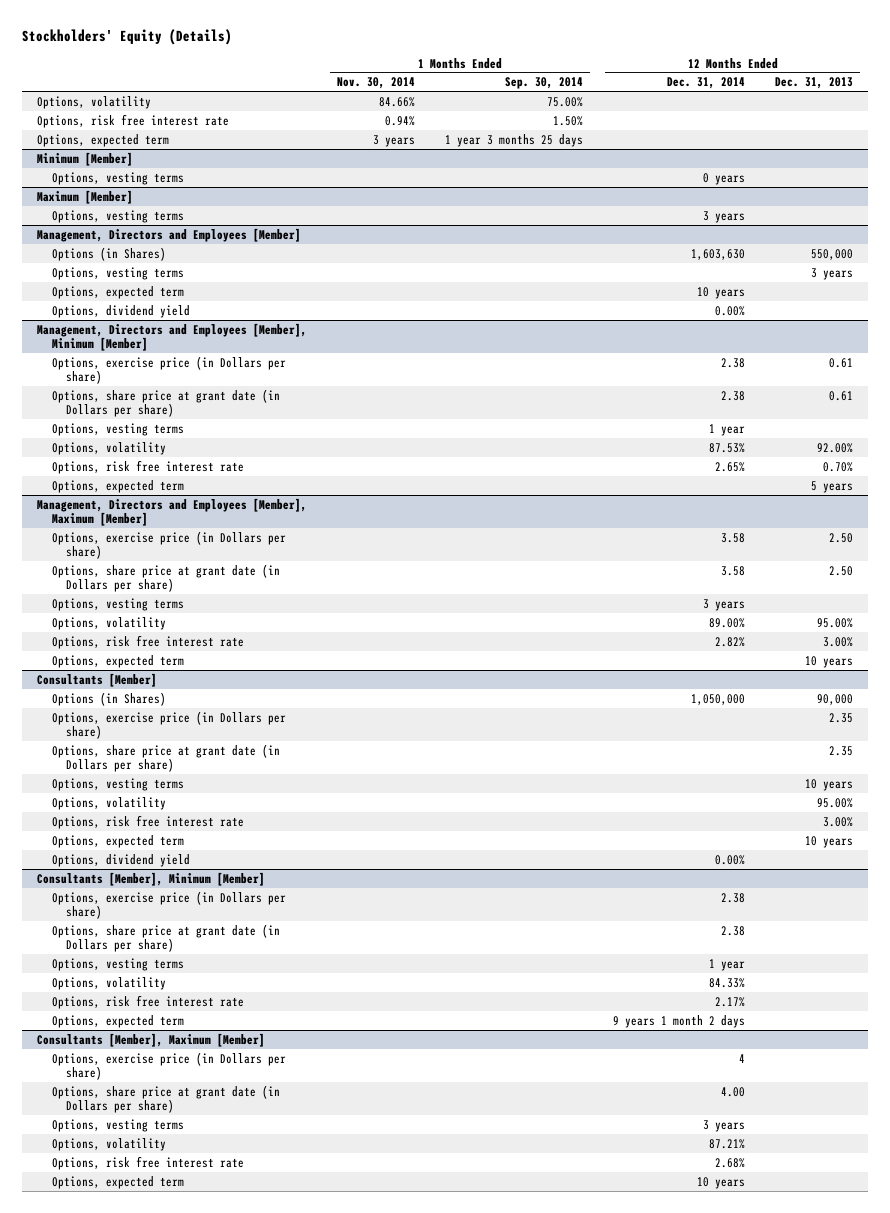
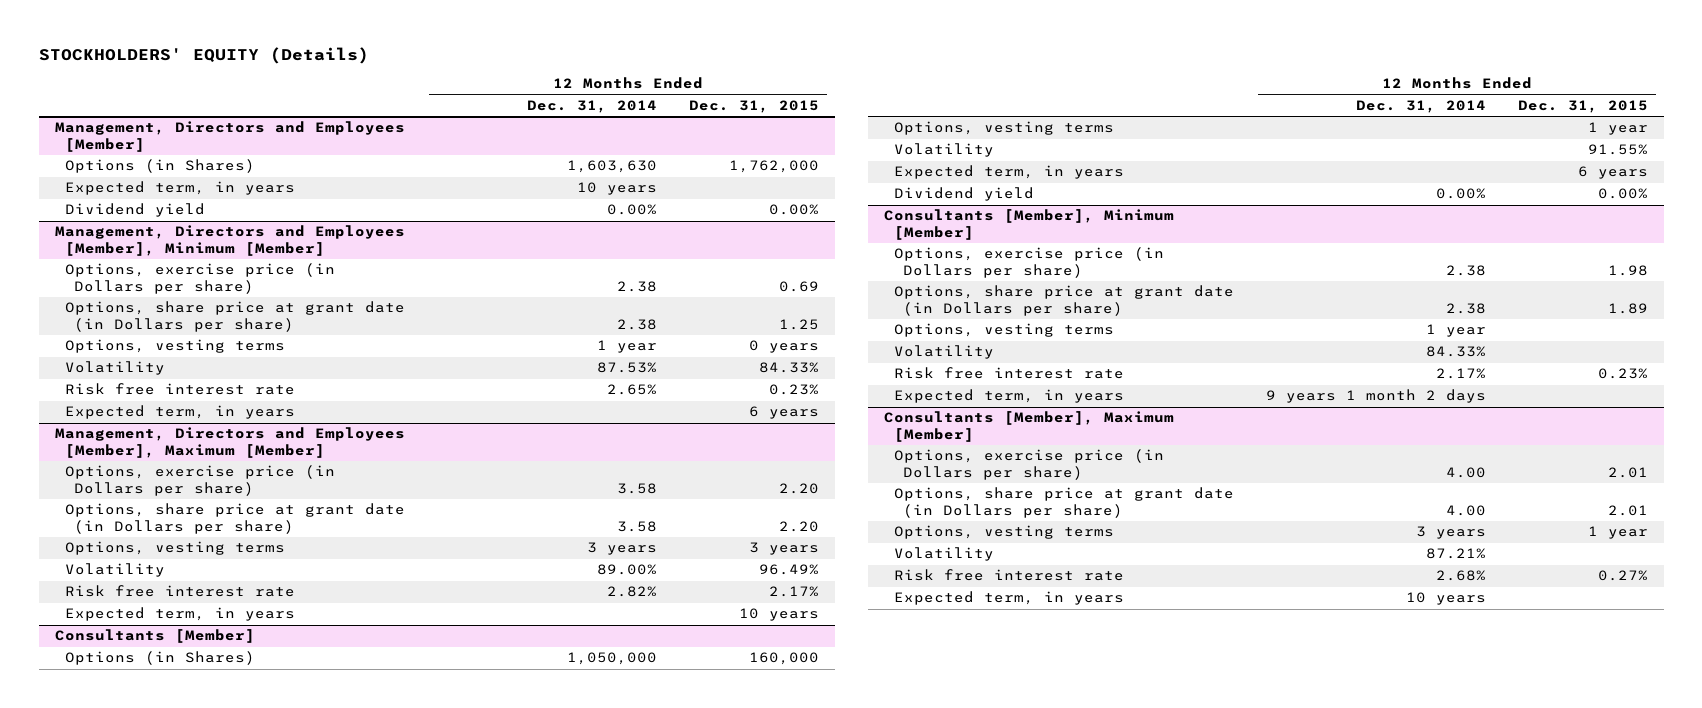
- Stockholders' Equity (Details)
+ STOCKHOLDERS' EQUITY (Details)
- | 1 Months Ended Nov. 30, 2014 | 1 Months Ended Sep. 30, 2014 | 12 Months Ended Dec. 31, 2014 | 12 Months Ended Dec. 31, 2013
+ | 12 Months Ended Dec. 31, 2014 | 12 Months Ended Dec. 31, 2015
- Options, volatility | 84.66% | 75.00% | |
- Options, risk free interest rate | 0.94% | 1.50% | |
- Options, expected term | 3 years | 1 year 3 months 25 days | |
- Minimum [Member]
- Options, vesting terms | | | 0 years |
- Maximum [Member]
- Options, vesting terms | | | 3 years |
@ Management, Directors and Employees [Member]
- Options, vesting terms | | | | 3 years
- Options, expected term | | | 10 years |
- Options, dividend yield | | | 0.00% |
+ Expected term, in years | 10 years |
+ Dividend yield | 0.00% | 0.00%
@ Management, Directors and Employees [Member], Minimum [Member]
- Options, volatility | | | 87.53% | 92.00%
- Options, risk free interest rate | | | 2.65% | 0.70%
- Options, expected term | | | | 5 years
+ Volatility | 87.53% | 84.33%
+ Risk free interest rate | 2.65% | 0.23%
+ Expected term, in years | | 6 years
@ Management, Directors and Employees [Member], Maximum [Member]
- Options, volatility | | | 89.00% | 95.00%
- Options, risk free interest rate | | | 2.82% | 3.00%
- Options, expected term | | | | 10 years
+ Volatility | 89.00% | 96.49%
+ Risk free interest rate | 2.82% | 2.17%
+ Expected term, in years | | 10 years
@ Consultants [Member]
- Options, exercise price (in Dollars per share) | | | | 2.35
- Options, share price at grant date (in Dollars per share) | | | | 2.35
- Options, volatility | | | | 95.00%
- Options, risk free interest rate | | | | 3.00%
- Options, expected term | | | | 10 years
- Options, dividend yield | | | 0.00% |
+ Volatility | | 91.55%
+ Expected term, in years | | 6 years
+ Dividend yield | 0.00% | 0.00%
@ Consultants [Member], Minimum [Member]
- Options, volatility | | | 84.33% |
- Options, risk free interest rate | | | 2.17% |
- Options, expected term | | | 9 years 1 month 2 days |
+ Volatility | 84.33% |
+ Risk free interest rate | 2.17% | 0.23%
+ Expected term, in years | 9 years 1 month 2 days |
@ Consultants [Member], Maximum [Member]
- Options, exercise price (in Dollars per share) | | | 4 |
+ Options, exercise price (in Dollars per share) | 4.00 | 2.01
- Options, volatility | | | 87.21% |
- Options, risk free interest rate | | | 2.68% |
- Options, expected term | | | 10 years |
+ Volatility | 87.21% |
+ Risk free interest rate | 2.68% | 0.27%
+ Expected term, in years | 10 years |

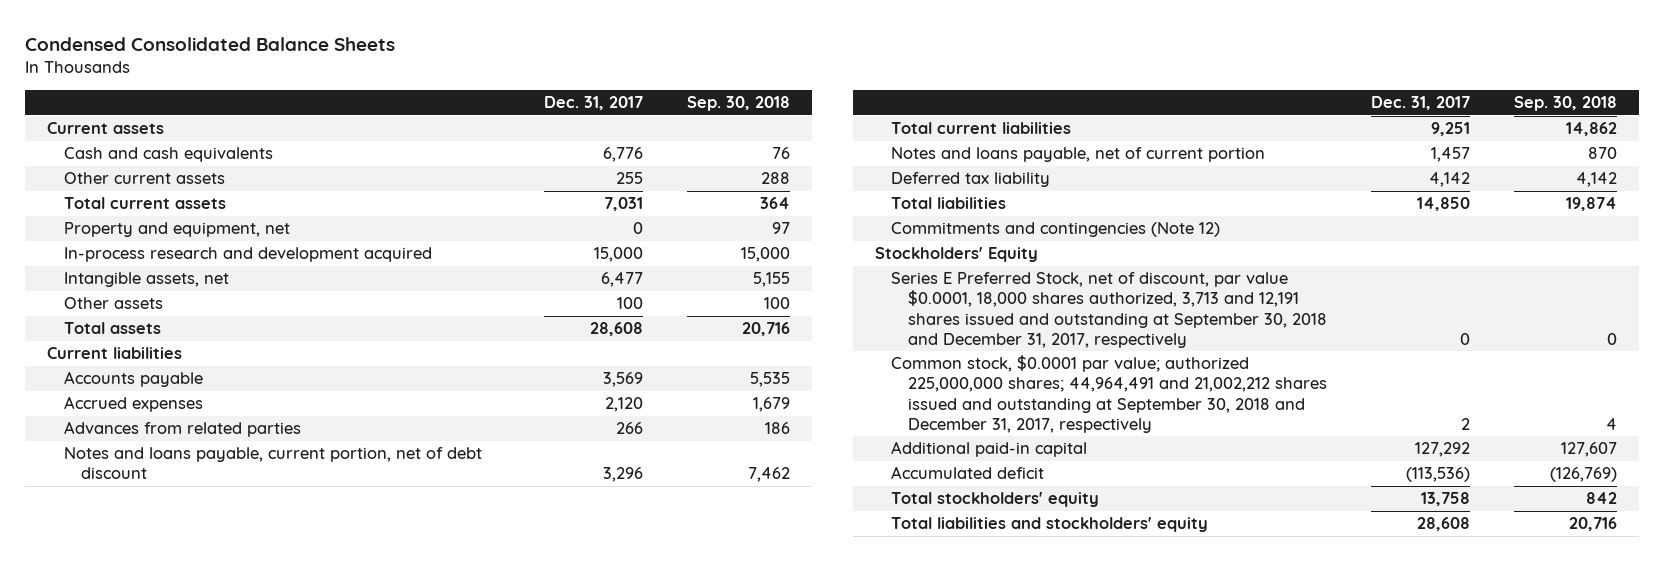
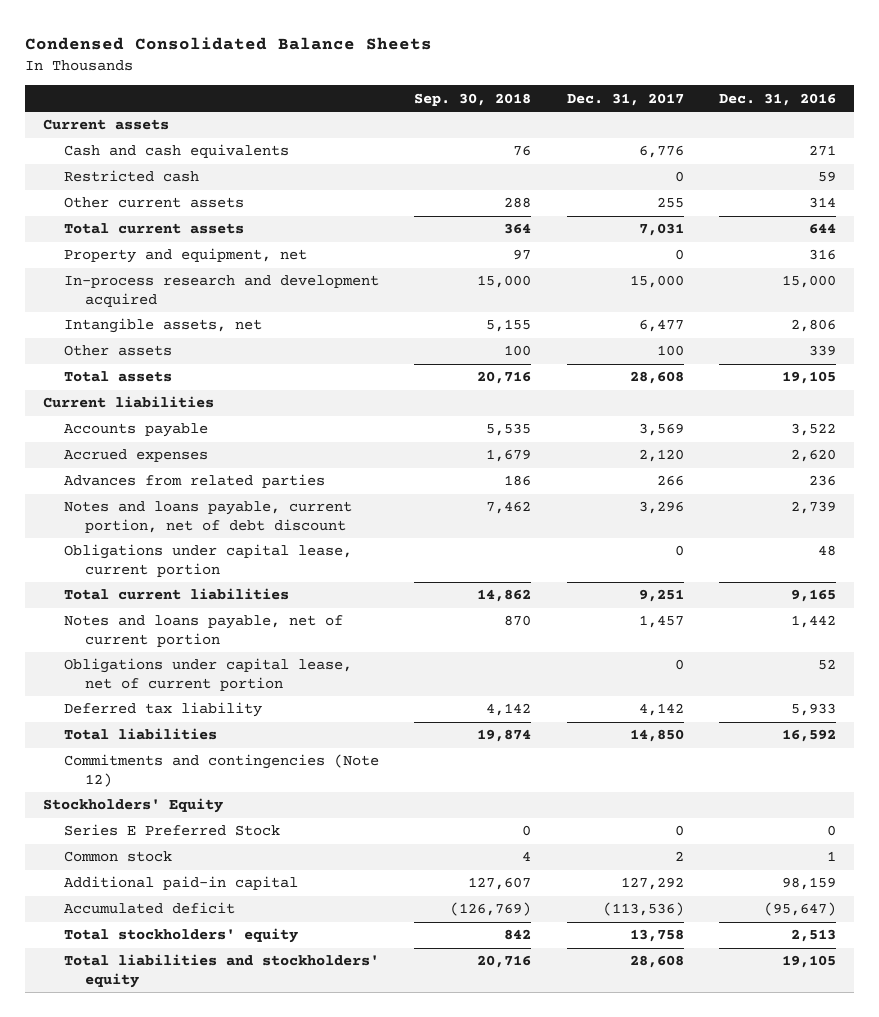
- | Dec. 31, 2017 | Sep. 30, 2018
+ | Sep. 30, 2018 | Dec. 31, 2017 | Dec. 31, 2016
+ Restricted cash | | 0 | 59
+ Obligations under capital lease, current portion | | 0 | 48
+ Obligations under capital lease, net of current portion | | 0 | 52
- Series E Preferred Stock, net of discount, par value $0.0001, 18,000 shares authorized, 3,713 and 12,191 shares issued and outstanding at September 30, 2018 and December 31, 2017, respectively | 0 | 0
- Common stock, $0.0001 par value; authorized 225,000,000 shares; 44,964,491 and 21,002,212 shares issued and outstanding at September 30, 2018 and December 31, 2017, respectively | 2 | 4
+ Series E Preferred Stock | 0 | 0 | 0
+ Common stock | 4 | 2 | 1

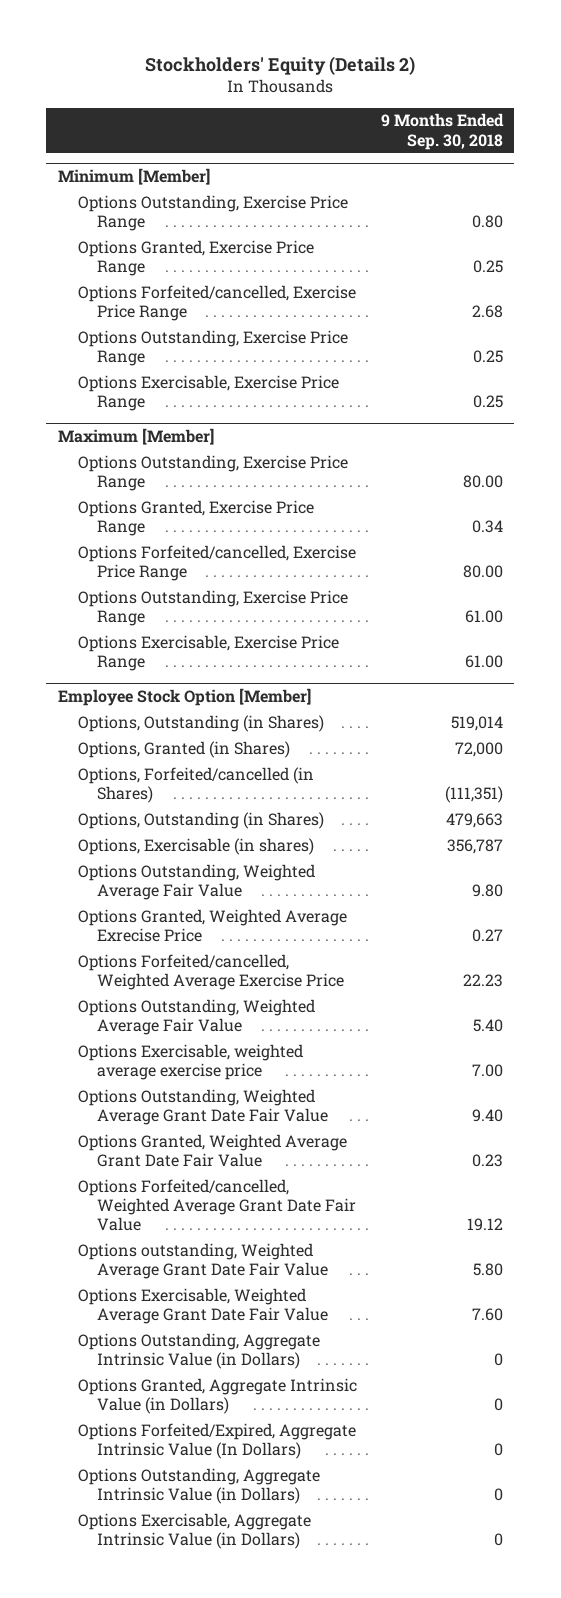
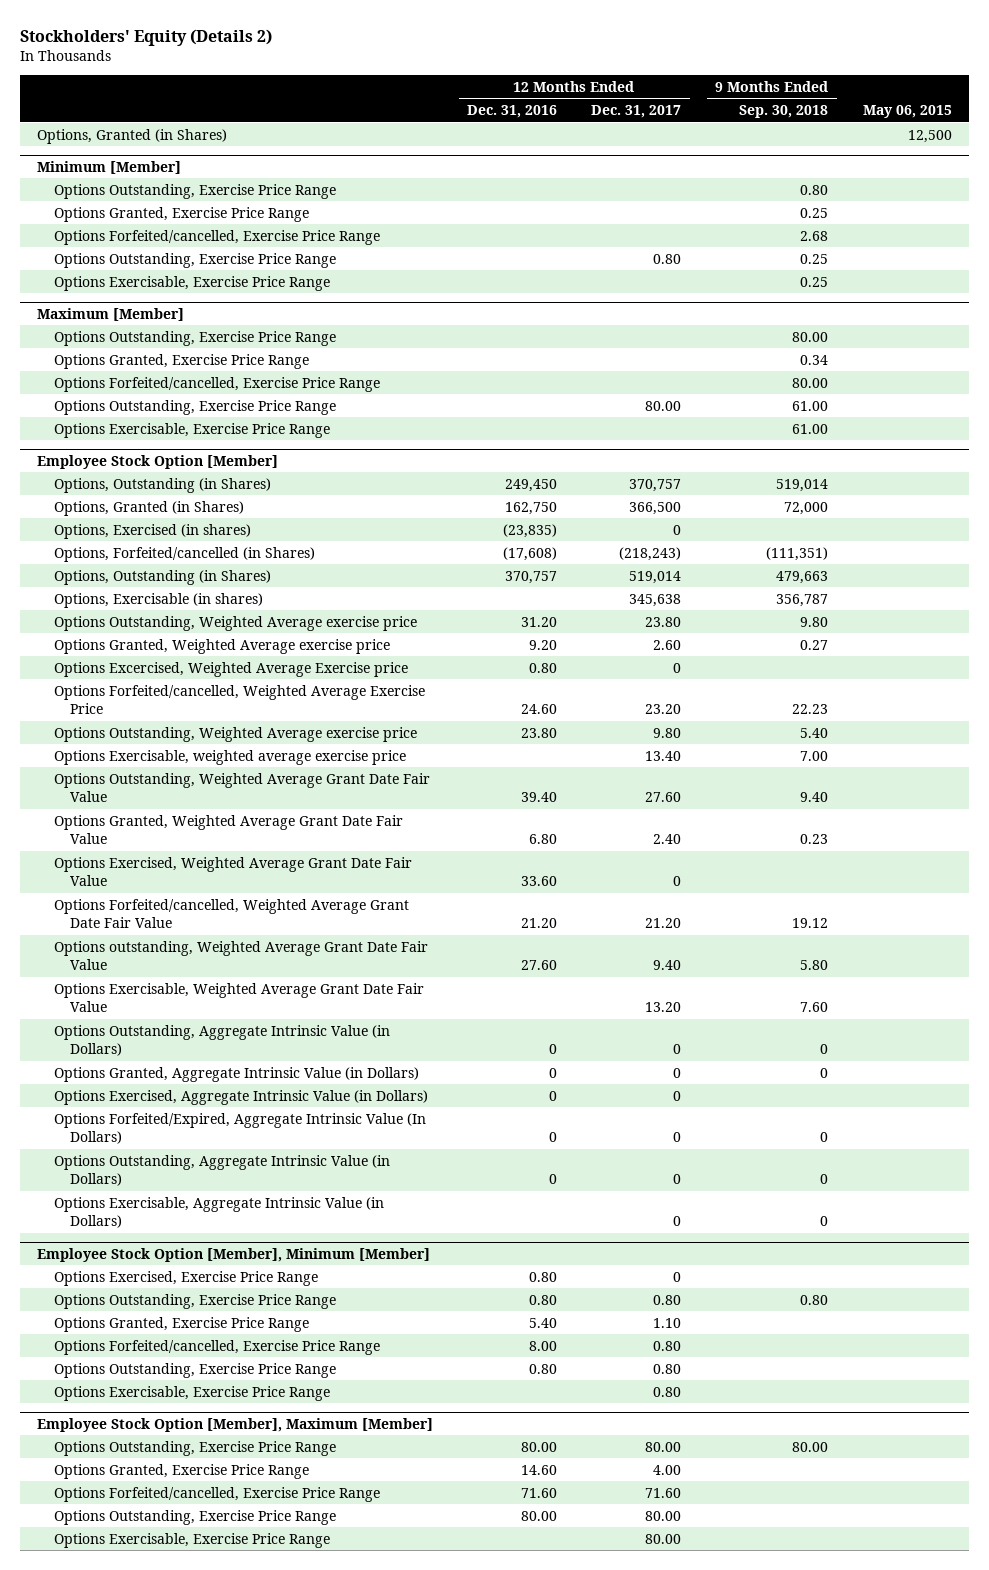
- | 9 Months Ended Sep. 30, 2018
+ | 12 Months Ended Dec. 31, 2016 | 12 Months Ended Dec. 31, 2017 | 9 Months Ended Sep. 30, 2018 | May 06, 2015
+ Options, Granted (in Shares) | | | | 12,500
@ Employee Stock Option [Member]
+ Options, Exercised (in shares) | (23,835) | 0 | |
- Options Outstanding, Weighted Average Fair Value | 9.80
- Options Granted, Weighted Average Exrecise Price | 0.27
+ Options Outstanding, Weighted Average exercise price | 31.20 | 23.80 | 9.80 |
+ Options Granted, Weighted Average exercise price | 9.20 | 2.60 | 0.27 |
+ Options Excercised, Weighted Average Exercise price | 0.80 | 0 | |
- Options Outstanding, Weighted Average Fair Value | 5.40
+ Options Outstanding, Weighted Average exercise price | 23.80 | 9.80 | 5.40 |
+ Options Exercised, Weighted Average Grant Date Fair Value | 33.60 | 0 | |
+ Options Exercised, Aggregate Intrinsic Value (in Dollars) | 0 | 0 | |
+ Employee Stock Option [Member], Minimum [Member]
+ Options Exercised, Exercise Price Range | 0.80 | 0 | |
+ Options Outstanding, Exercise Price Range | 0.80 | 0.80 | 0.80 |
+ Options Granted, Exercise Price Range | 5.40 | 1.10 | |
+ Options Forfeited/cancelled, Exercise Price Range | 8.00 | 0.80 | |
+ Options Outstanding, Exercise Price Range | 0.80 | 0.80 | |
+ Options Exercisable, Exercise Price Range | | 0.80 | |
+ Employee Stock Option [Member], Maximum [Member]
+ Options Outstanding, Exercise Price Range | 80.00 | 80.00 | 80.00 |
+ Options Granted, Exercise Price Range | 14.60 | 4.00 | |
+ Options Forfeited/cancelled, Exercise Price Range | 71.60 | 71.60 | |
+ Options Outstanding, Exercise Price Range | 80.00 | 80.00 | |
+ Options Exercisable, Exercise Price Range | | 80.00 | |

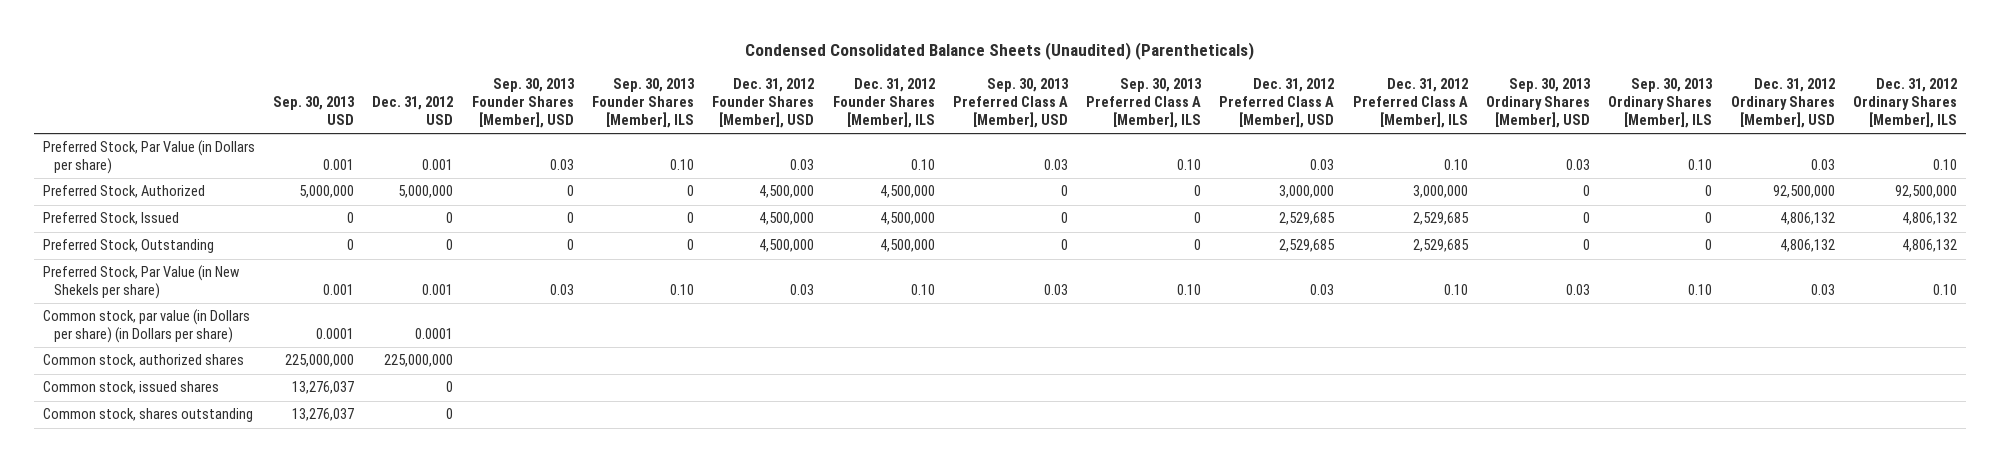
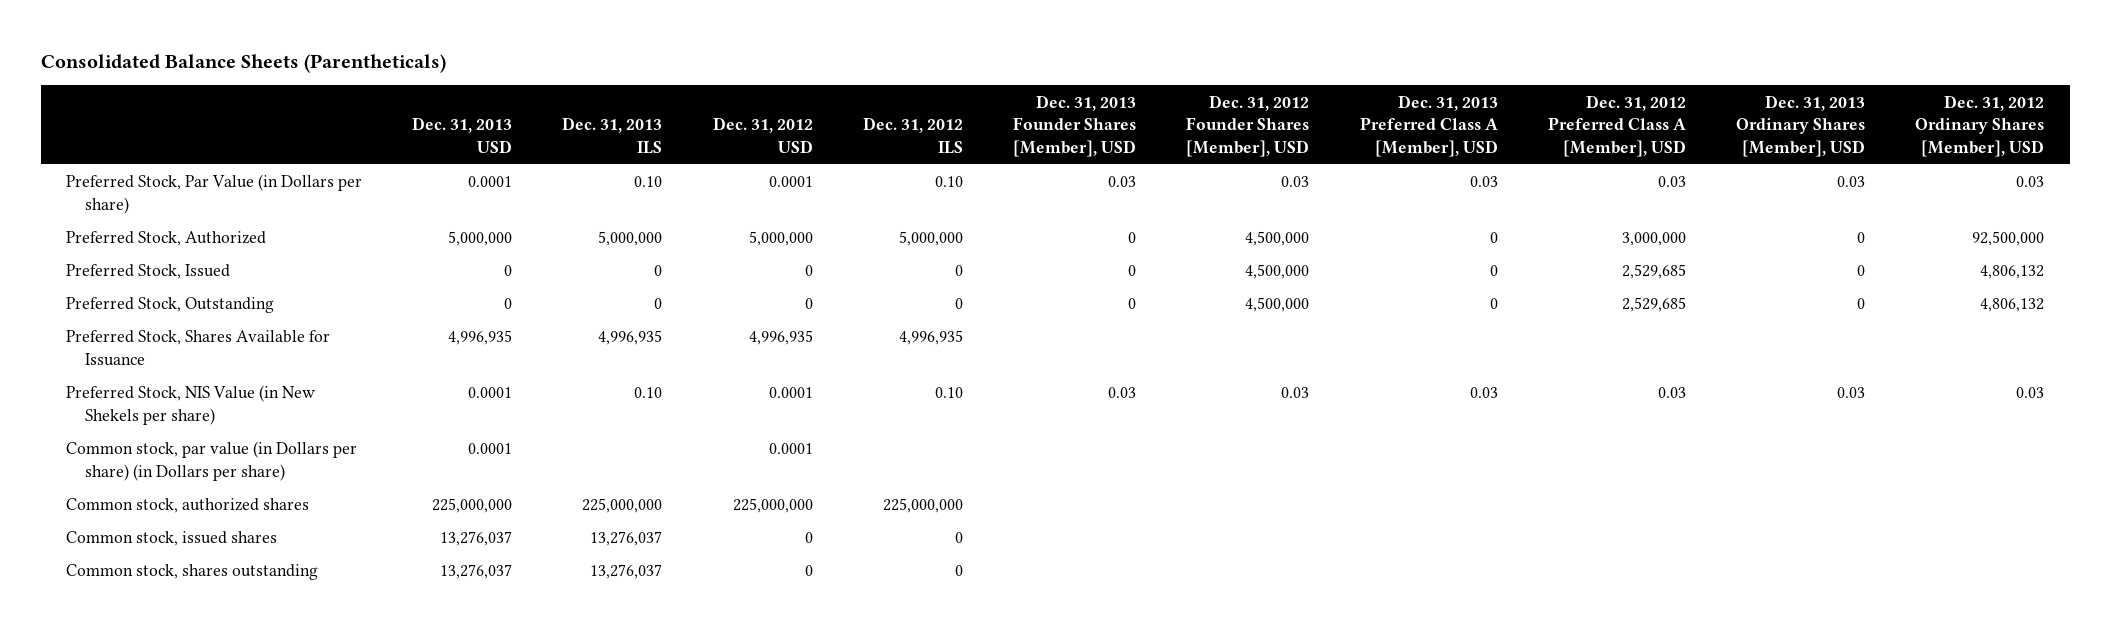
- Condensed Consolidated Balance Sheets (Unaudited) (Parentheticals)
+ Consolidated Balance Sheets (Parentheticals)
- | Sep. 30, 2013 USD | Dec. 31, 2012 USD | Sep. 30, 2013 Founder Shares [Member], USD | Sep. 30, 2013 Founder Shares [Member], ILS | Dec. 31, 2012 Founder Shares [Member], USD | Dec. 31, 2012 Founder Shares [Member], ILS | Sep. 30, 2013 Preferred Class A [Member], USD | Sep. 30, 2013 Preferred Class A [Member], ILS | Dec. 31, 2012 Preferred Class A [Member], USD | Dec. 31, 2012 Preferred Class A [Member], ILS | Sep. 30, 2013 Ordinary Shares [Member], USD | Sep. 30, 2013 Ordinary Shares [Member], ILS | Dec. 31, 2012 Ordinary Shares [Member], USD | Dec. 31, 2012 Ordinary Shares [Member], ILS
+ | Dec. 31, 2013 USD | Dec. 31, 2013 ILS | Dec. 31, 2012 USD | Dec. 31, 2012 ILS | Dec. 31, 2013 Founder Shares [Member], USD | Dec. 31, 2012 Founder Shares [Member], USD | Dec. 31, 2013 Preferred Class A [Member], USD | Dec. 31, 2012 Preferred Class A [Member], USD | Dec. 31, 2013 Ordinary Shares [Member], USD | Dec. 31, 2012 Ordinary Shares [Member], USD
- Preferred Stock, Par Value (in Dollars per share) | 0.001 | 0.001 | 0.03 | 0.10 | 0.03 | 0.10 | 0.03 | 0.10 | 0.03 | 0.10 | 0.03 | 0.10 | 0.03 | 0.10
+ Preferred Stock, Par Value (in Dollars per share) | 0.0001 | 0.10 | 0.0001 | 0.10 | 0.03 | 0.03 | 0.03 | 0.03 | 0.03 | 0.03
- Preferred Stock, Par Value (in New Shekels per share) | 0.001 | 0.001 | 0.03 | 0.10 | 0.03 | 0.10 | 0.03 | 0.10 | 0.03 | 0.10 | 0.03 | 0.10 | 0.03 | 0.10
+ Preferred Stock, Shares Available for Issuance | 4,996,935 | 4,996,935 | 4,996,935 | 4,996,935 | | | | | |
+ Preferred Stock, NIS Value (in New Shekels per share) | 0.0001 | 0.10 | 0.0001 | 0.10 | 0.03 | 0.03 | 0.03 | 0.03 | 0.03 | 0.03

